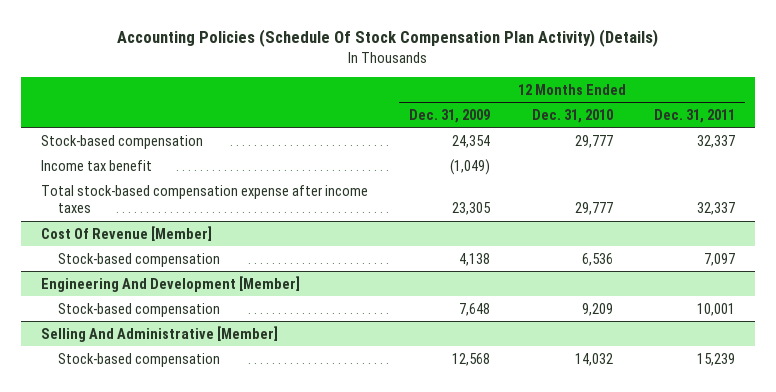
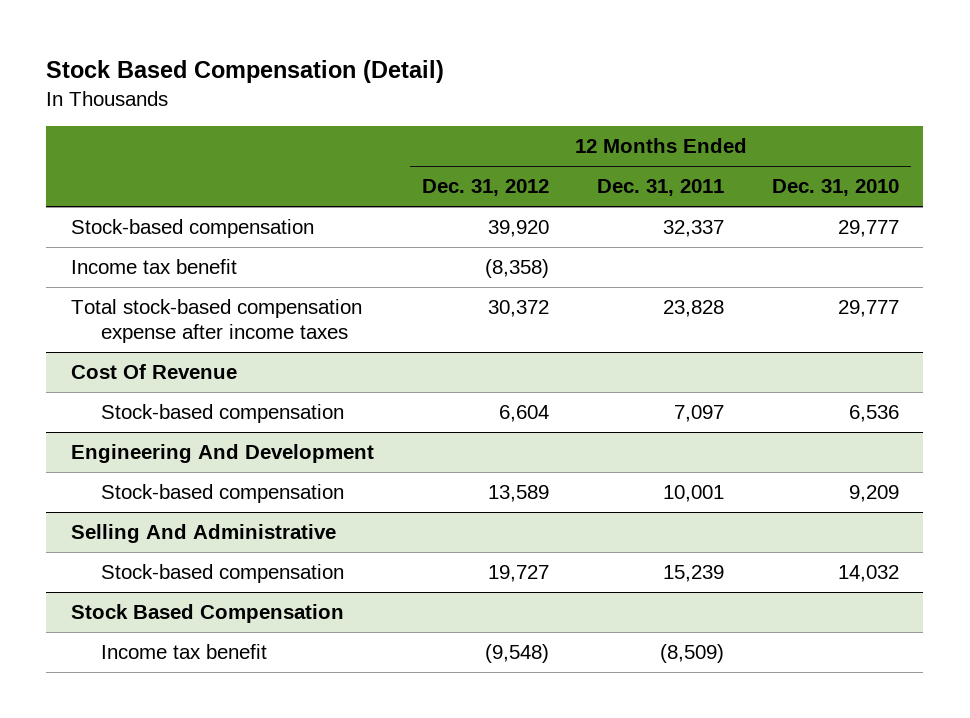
- Accounting Policies (Schedule Of Stock Compensation Plan Activity) (Details)
+ Stock Based Compensation (Detail)
- | 12 Months Ended Dec. 31, 2009 | 12 Months Ended Dec. 31, 2010 | 12 Months Ended Dec. 31, 2011
+ | 12 Months Ended Dec. 31, 2012 | 12 Months Ended Dec. 31, 2011 | 12 Months Ended Dec. 31, 2010
- Total stock-based compensation expense after income taxes | 23,305 | 29,777 | 32,337
- Cost Of Revenue [Member]
+ Total stock-based compensation expense after income taxes | 30,372 | 23,828 | 29,777
+ Cost Of Revenue
- Engineering And Development [Member]
+ Engineering And Development
- Selling And Administrative [Member]
+ Selling And Administrative
+ Stock Based Compensation
+ Income tax benefit | (9,548) | (8,509) |

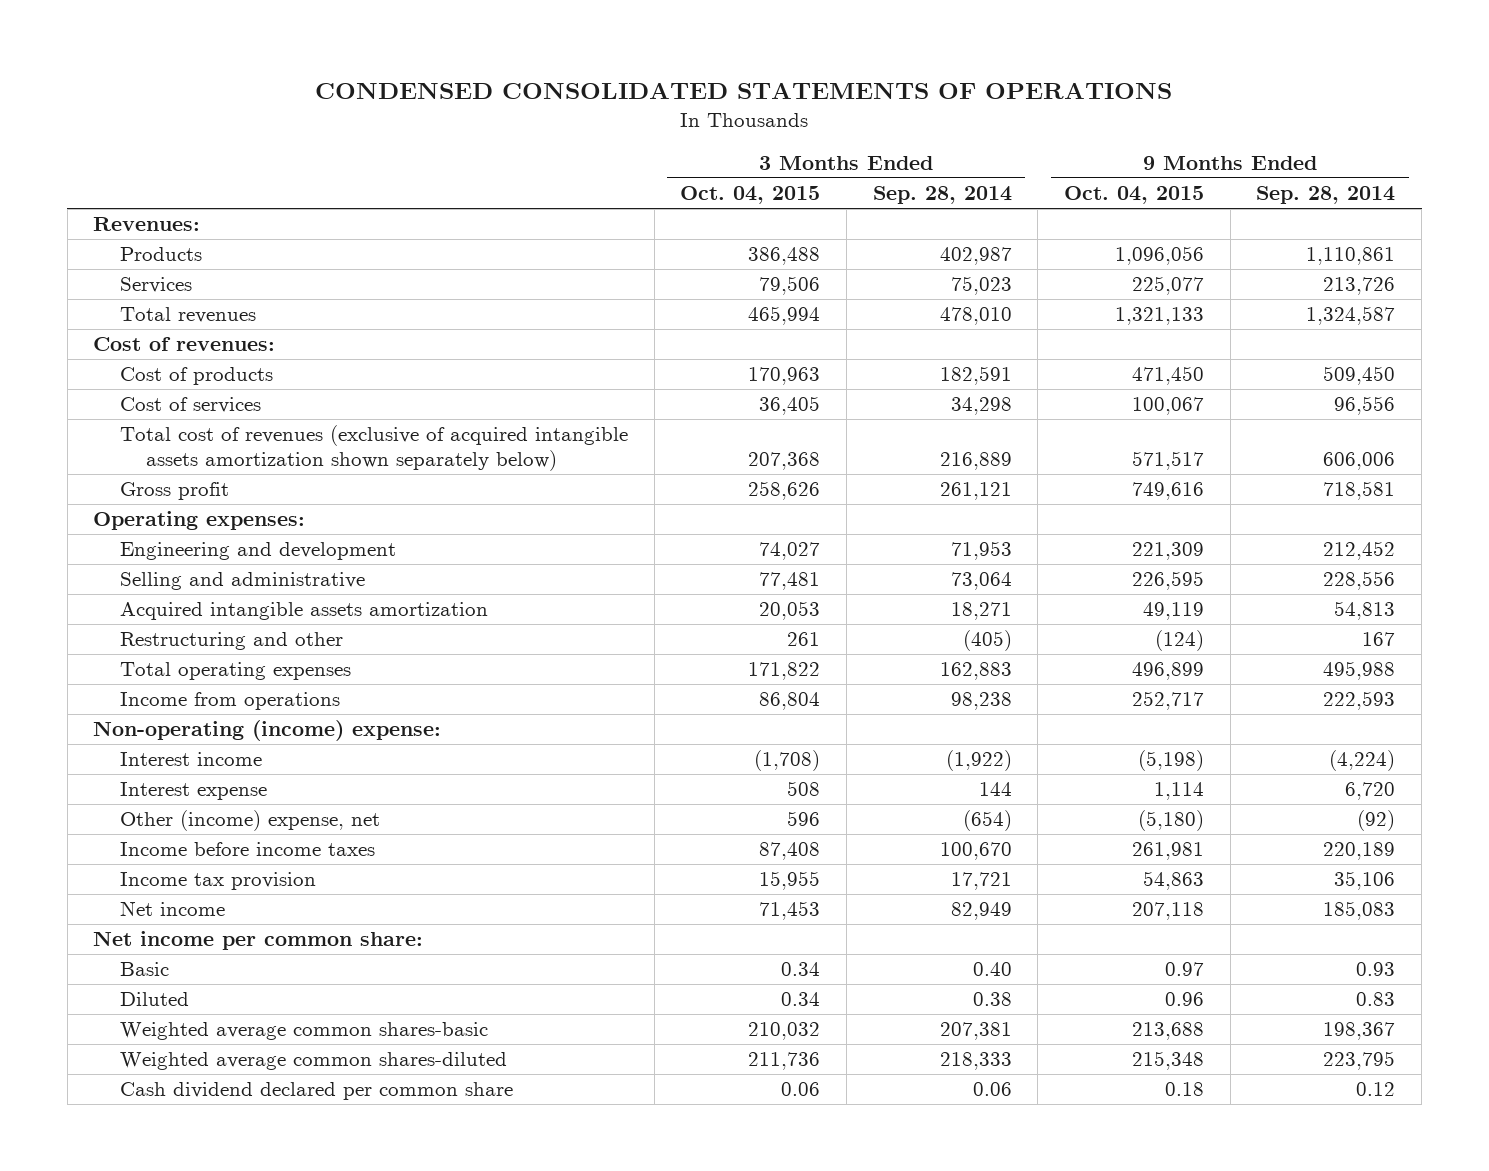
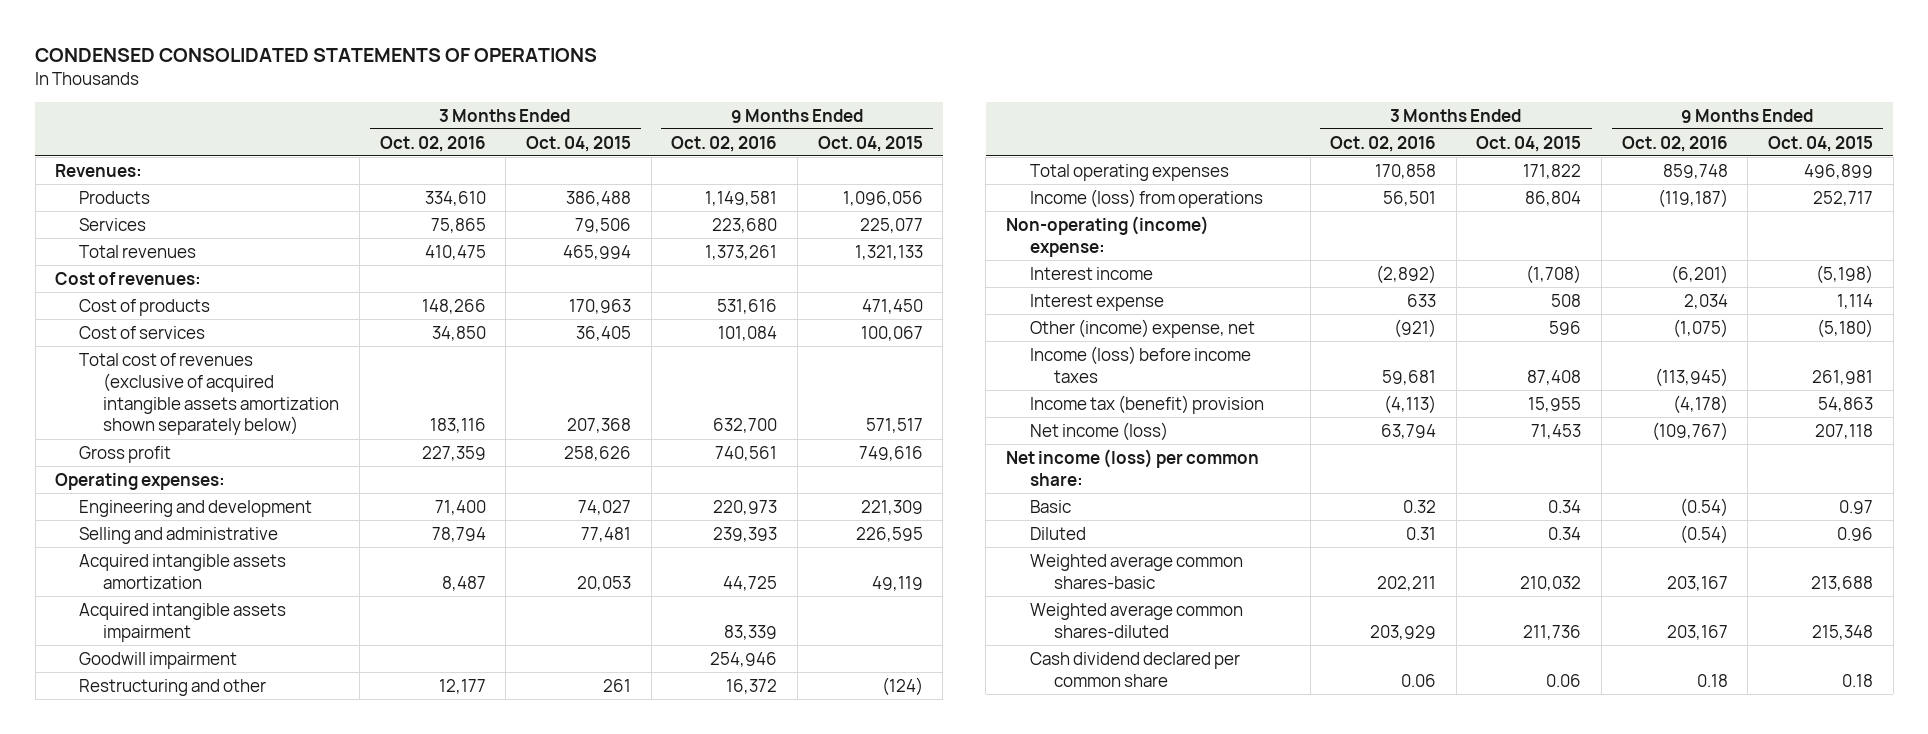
- | 3 Months Ended Oct. 04, 2015 | 3 Months Ended Sep. 28, 2014 | 9 Months Ended Oct. 04, 2015 | 9 Months Ended Sep. 28, 2014
+ | 3 Months Ended Oct. 02, 2016 | 3 Months Ended Oct. 04, 2015 | 9 Months Ended Oct. 02, 2016 | 9 Months Ended Oct. 04, 2015
+ Acquired intangible assets impairment | | | 83,339 |
+ Goodwill impairment | | | 254,946 |
- Income from operations | 86,804 | 98,238 | 252,717 | 222,593
+ Income (loss) from operations | 56,501 | 86,804 | (119,187) | 252,717
- Income before income taxes | 87,408 | 100,670 | 261,981 | 220,189
- Income tax provision | 15,955 | 17,721 | 54,863 | 35,106
- Net income | 71,453 | 82,949 | 207,118 | 185,083
- Net income per common share:
+ Income (loss) before income taxes | 59,681 | 87,408 | (113,945) | 261,981
+ Income tax (benefit) provision | (4,113) | 15,955 | (4,178) | 54,863
+ Net income (loss) | 63,794 | 71,453 | (109,767) | 207,118
+ Net income (loss) per common share:

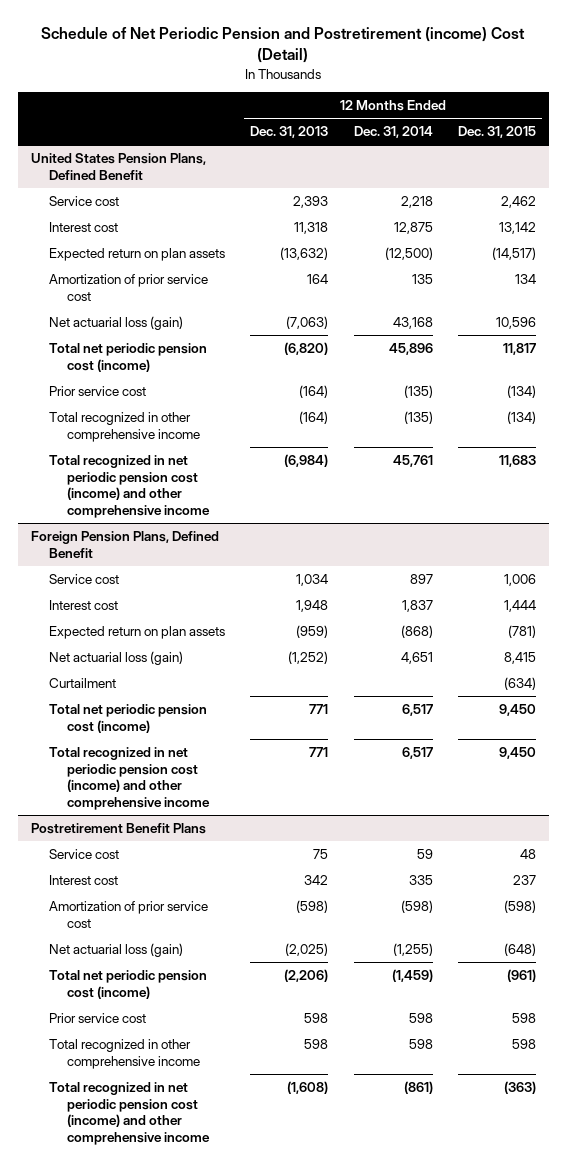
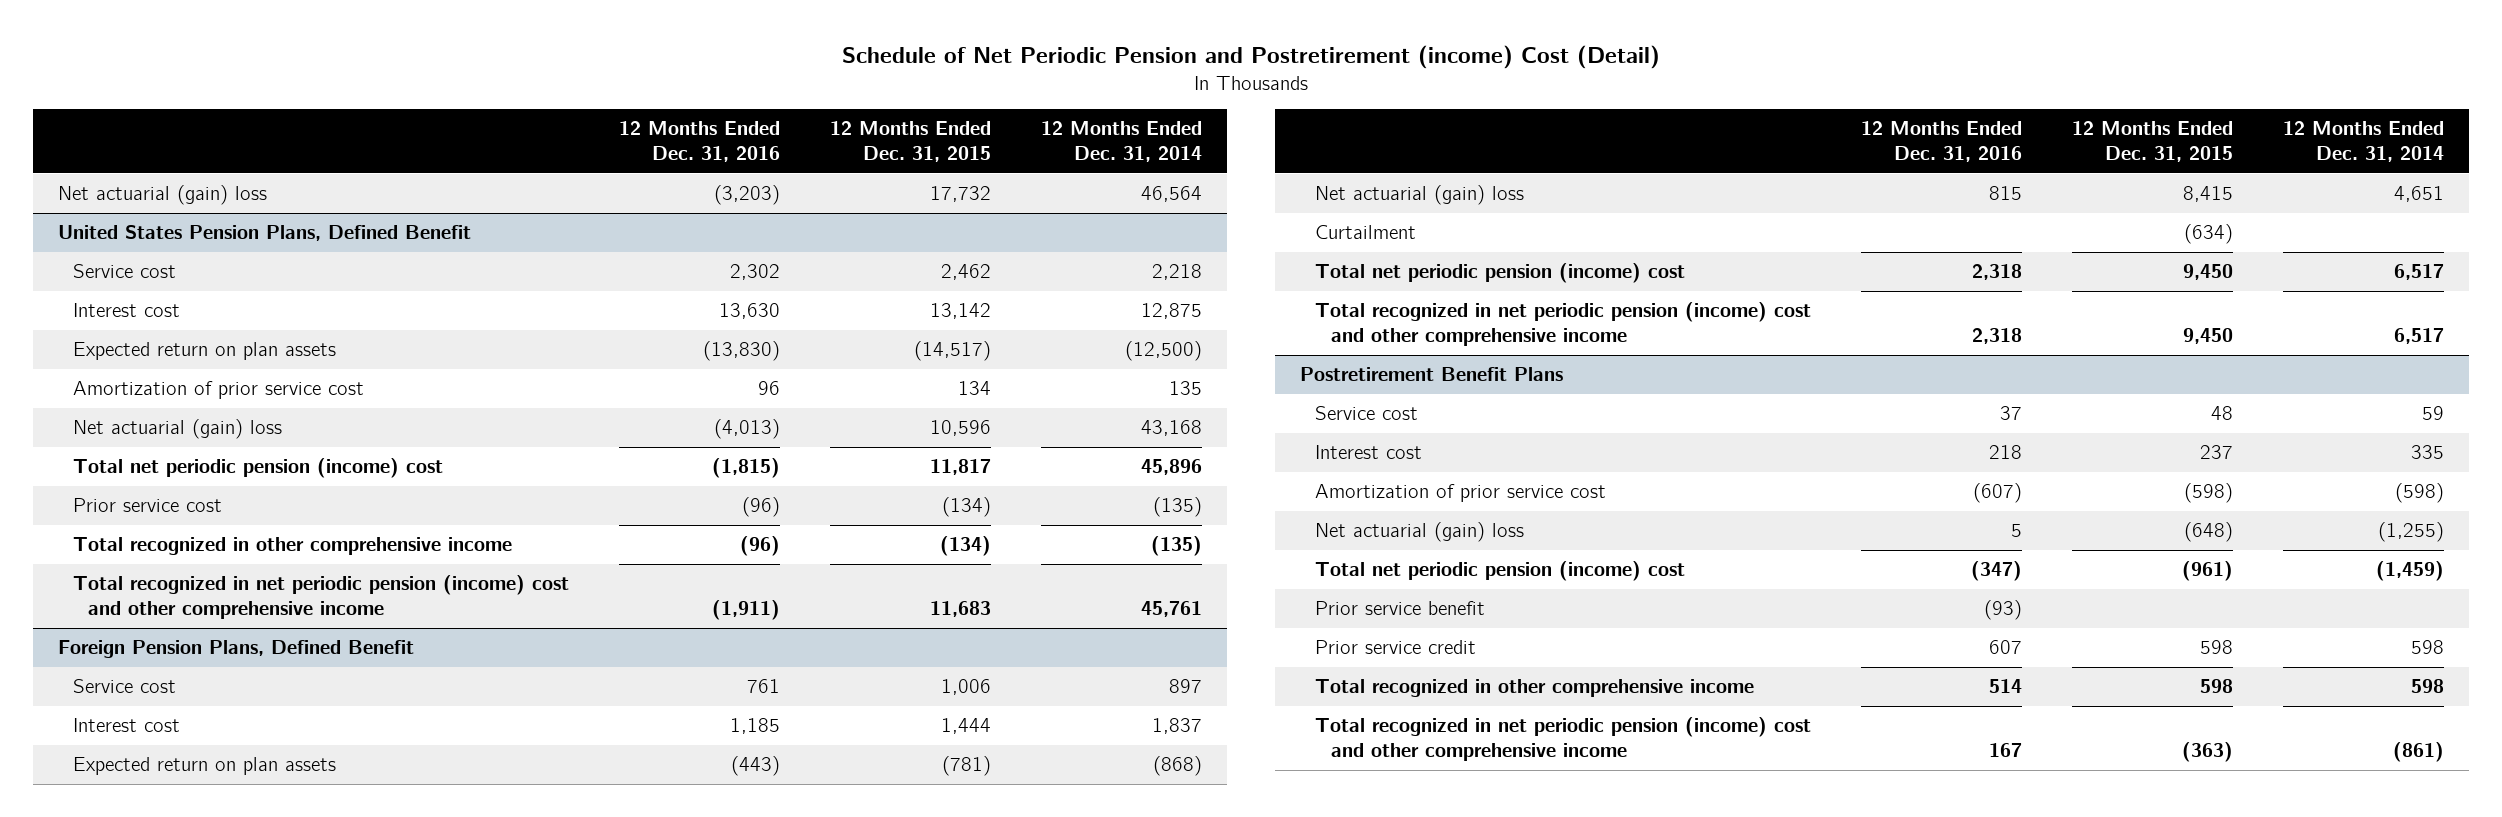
- | 12 Months Ended Dec. 31, 2013 | 12 Months Ended Dec. 31, 2014 | 12 Months Ended Dec. 31, 2015
+ | 12 Months Ended Dec. 31, 2016 | 12 Months Ended Dec. 31, 2015 | 12 Months Ended Dec. 31, 2014
+ Net actuarial (gain) loss | (3,203) | 17,732 | 46,564
@ United States Pension Plans, Defined Benefit
- Net actuarial loss (gain) | (7,063) | 43,168 | 10,596
- Total net periodic pension cost (income) | (6,820) | 45,896 | 11,817
+ Net actuarial (gain) loss | (4,013) | 10,596 | 43,168
+ Total net periodic pension (income) cost | (1,815) | 11,817 | 45,896
- Total recognized in net periodic pension cost (income) and other comprehensive income | (6,984) | 45,761 | 11,683
+ Total recognized in net periodic pension (income) cost and other comprehensive income | (1,911) | 11,683 | 45,761
@ Foreign Pension Plans, Defined Benefit
- Net actuarial loss (gain) | (1,252) | 4,651 | 8,415
+ Net actuarial (gain) loss | 815 | 8,415 | 4,651
- Total net periodic pension cost (income) | 771 | 6,517 | 9,450
- Total recognized in net periodic pension cost (income) and other comprehensive income | 771 | 6,517 | 9,450
+ Total net periodic pension (income) cost | 2,318 | 9,450 | 6,517
+ Total recognized in net periodic pension (income) cost and other comprehensive income | 2,318 | 9,450 | 6,517
@ Postretirement Benefit Plans
- Net actuarial loss (gain) | (2,025) | (1,255) | (648)
- Total net periodic pension cost (income) | (2,206) | (1,459) | (961)
- Prior service cost | 598 | 598 | 598
+ Net actuarial (gain) loss | 5 | (648) | (1,255)
+ Total net periodic pension (income) cost | (347) | (961) | (1,459)
+ Prior service benefit | (93) | |
+ Prior service credit | 607 | 598 | 598
- Total recognized in net periodic pension cost (income) and other comprehensive income | (1,608) | (861) | (363)
+ Total recognized in net periodic pension (income) cost and other comprehensive income | 167 | (363) | (861)

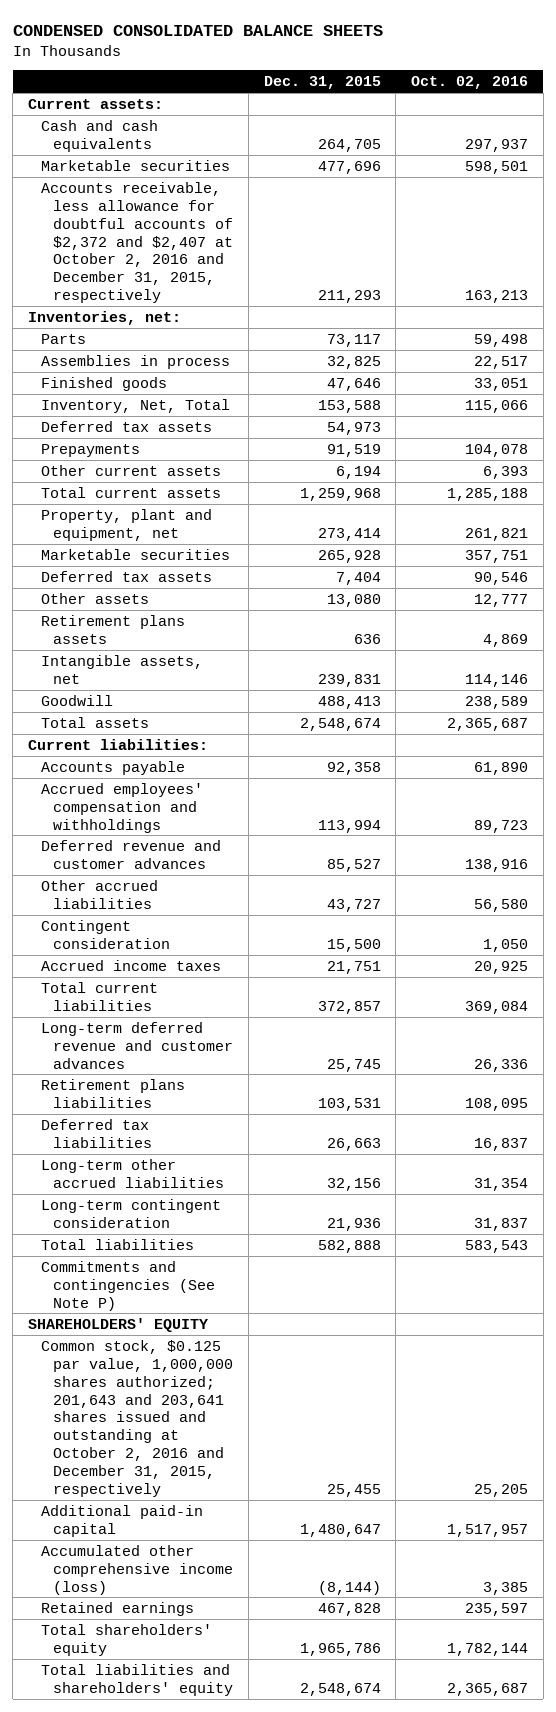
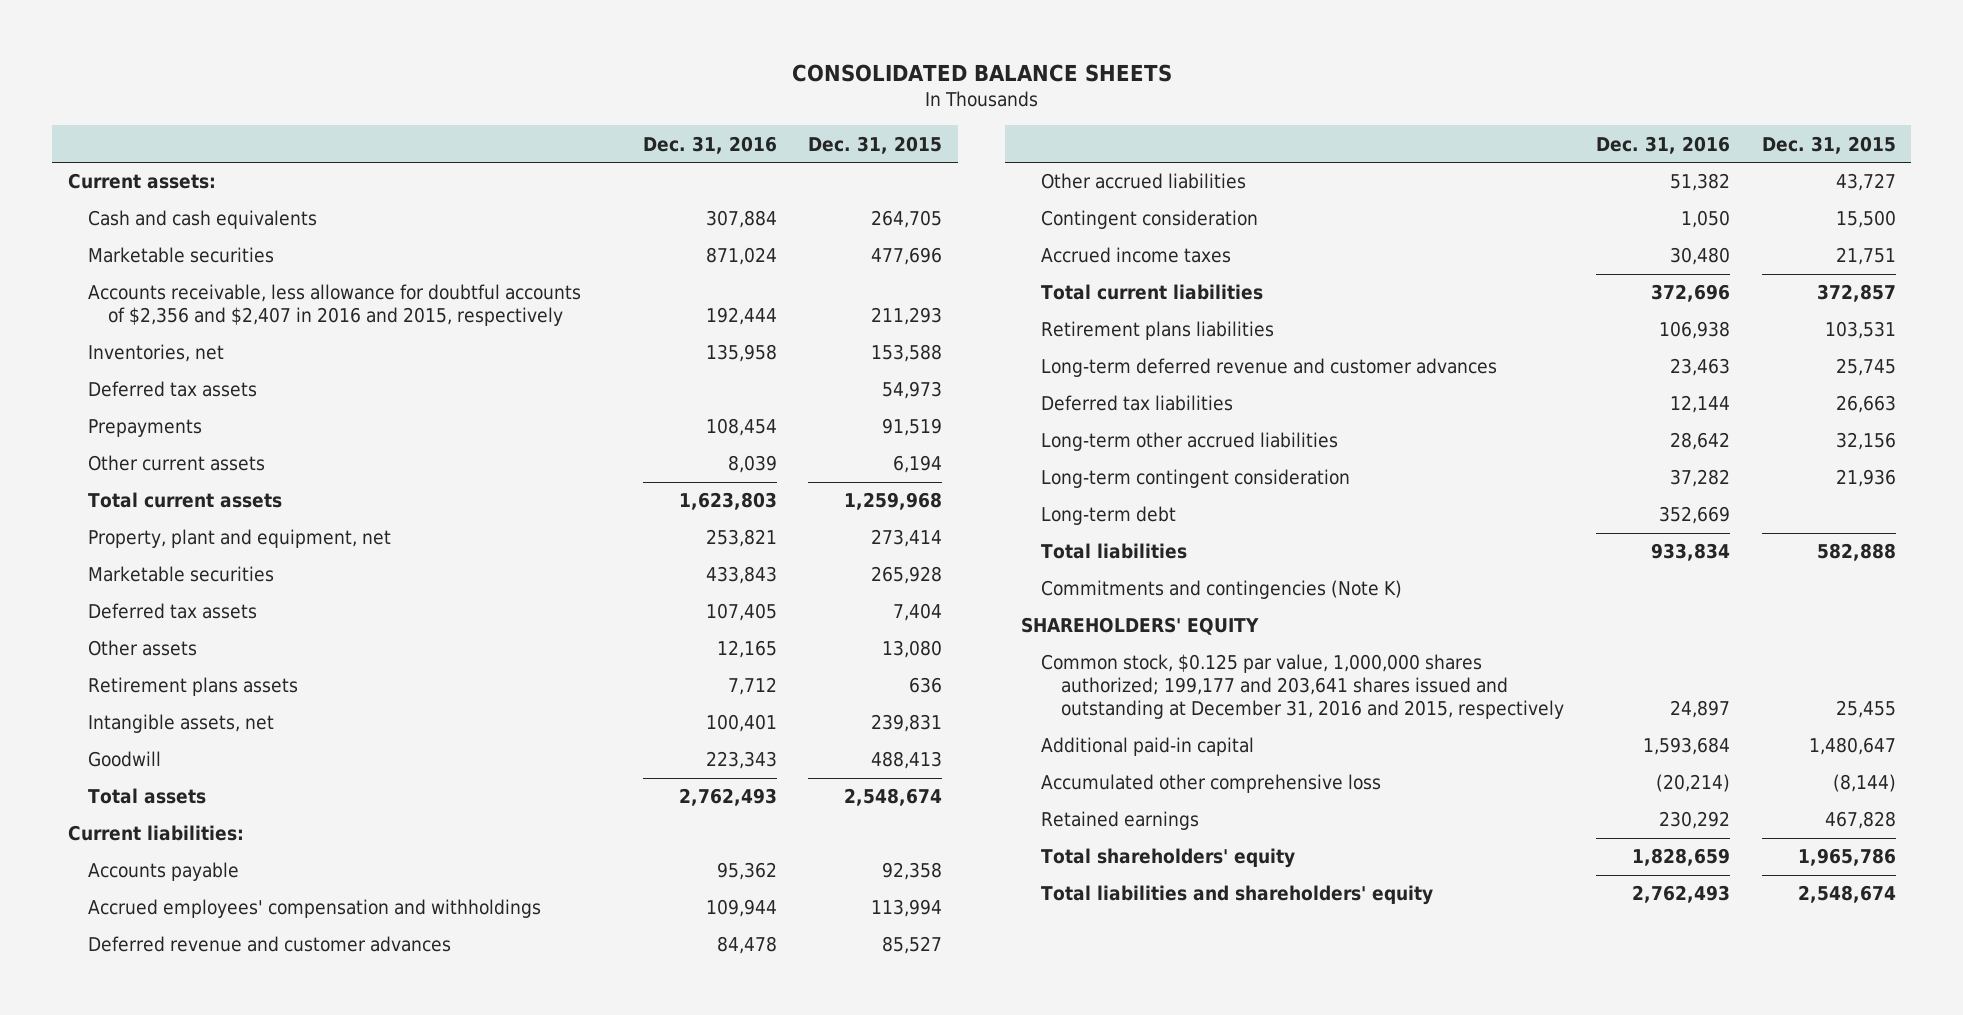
- CONDENSED CONSOLIDATED BALANCE SHEETS
+ CONSOLIDATED BALANCE SHEETS
- | Dec. 31, 2015 | Oct. 02, 2016
+ | Dec. 31, 2016 | Dec. 31, 2015
- Accounts receivable, less allowance for doubtful accounts of $2,372 and $2,407 at October 2, 2016 and December 31, 2015, respectively | 211,293 | 163,213
- Inventories, net:
- Parts | 73,117 | 59,498
- Assemblies in process | 32,825 | 22,517
- Finished goods | 47,646 | 33,051
- Inventory, Net, Total | 153,588 | 115,066
+ Accounts receivable, less allowance for doubtful accounts of $2,356 and $2,407 in 2016 and 2015, respectively | 192,444 | 211,293
+ Inventories, net | 135,958 | 153,588
moved down: Long-term deferred revenue and customer advances | 23,463 | 25,745
+ Long-term debt | 352,669 |
- Commitments and contingencies (See Note P)
+ Commitments and contingencies (Note K)
- Common stock, $0.125 par value, 1,000,000 shares authorized; 201,643 and 203,641 shares issued and outstanding at October 2, 2016 and December 31, 2015, respectively | 25,455 | 25,205
+ Common stock, $0.125 par value, 1,000,000 shares authorized; 199,177 and 203,641 shares issued and outstanding at December 31, 2016 and 2015, respectively | 24,897 | 25,455
- Accumulated other comprehensive income (loss) | (8,144) | 3,385
+ Accumulated other comprehensive loss | (20,214) | (8,144)

